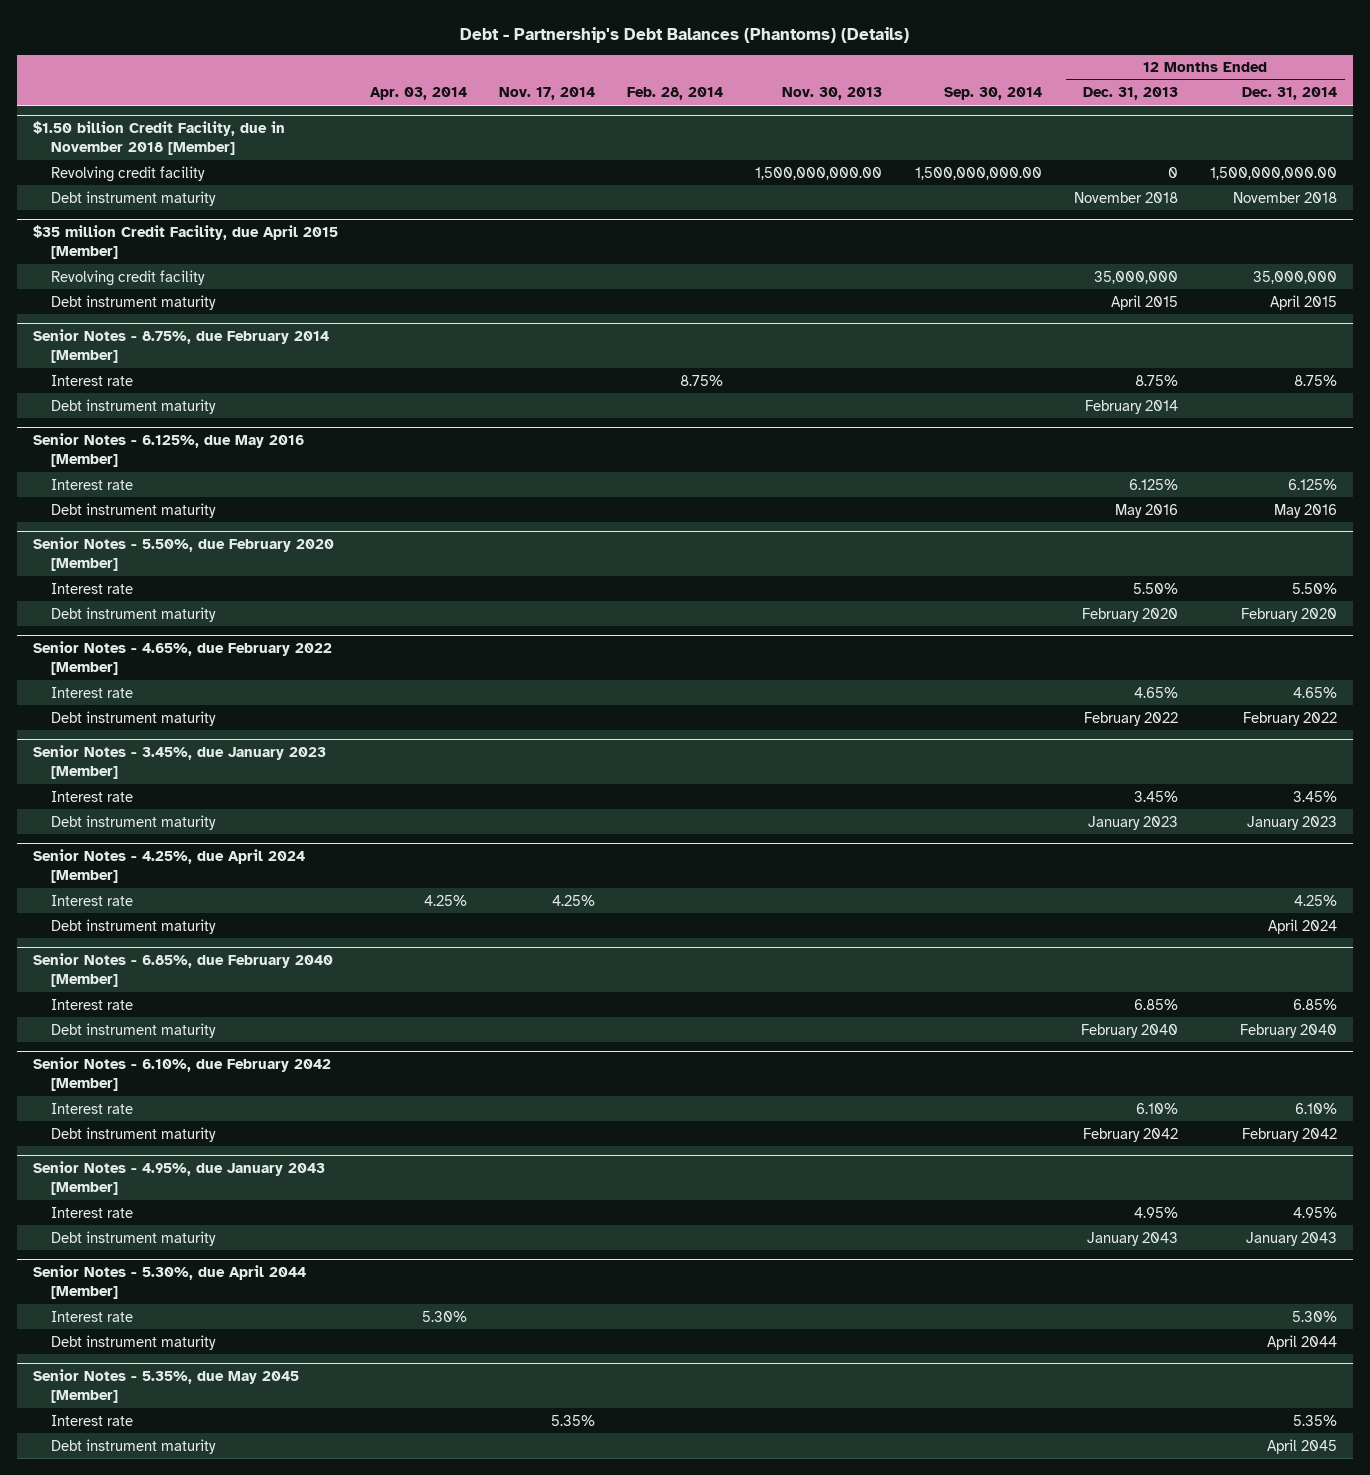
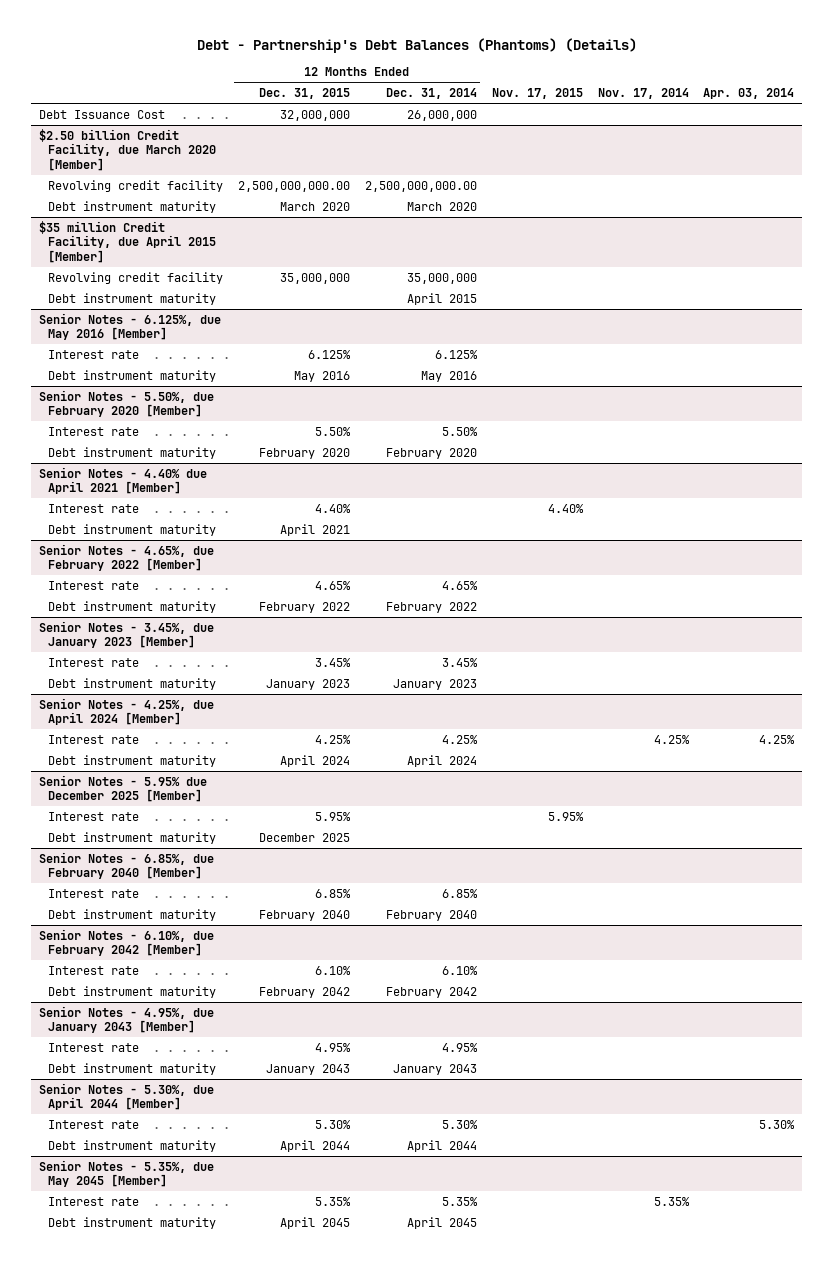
- | Apr. 03, 2014 | Nov. 17, 2014 | Feb. 28, 2014 | Nov. 30, 2013 | Sep. 30, 2014 | 12 Months Ended Dec. 31, 2013 | 12 Months Ended Dec. 31, 2014
+ | 12 Months Ended Dec. 31, 2015 | 12 Months Ended Dec. 31, 2014 | Nov. 17, 2015 | Nov. 17, 2014 | Apr. 03, 2014
- $1.50 billion Credit Facility, due in November 2018 [Member]
- Revolving credit facility | | | | 1,500,000,000.00 | 1,500,000,000.00 | 0 | 1,500,000,000.00
- Debt instrument maturity | | | | | | November 2018 | November 2018
+ Debt Issuance Cost | 32,000,000 | 26,000,000 | | |
+ $2.50 billion Credit Facility, due March 2020 [Member]
+ Revolving credit facility | 2,500,000,000.00 | 2,500,000,000.00 | | |
+ Debt instrument maturity | March 2020 | March 2020 | | |
- Senior Notes - 8.75%, due February 2014 [Member]
- Interest rate | | | 8.75% | | | 8.75% | 8.75%
- Debt instrument maturity | | | | | | February 2014 |
+ Senior Notes - 4.40% due April 2021 [Member]
+ Interest rate | 4.40% | | 4.40% | |
+ Debt instrument maturity | April 2021 | | | |
+ Senior Notes - 5.95% due December 2025 [Member]
+ Interest rate | 5.95% | | 5.95% | |
+ Debt instrument maturity | December 2025 | | | |

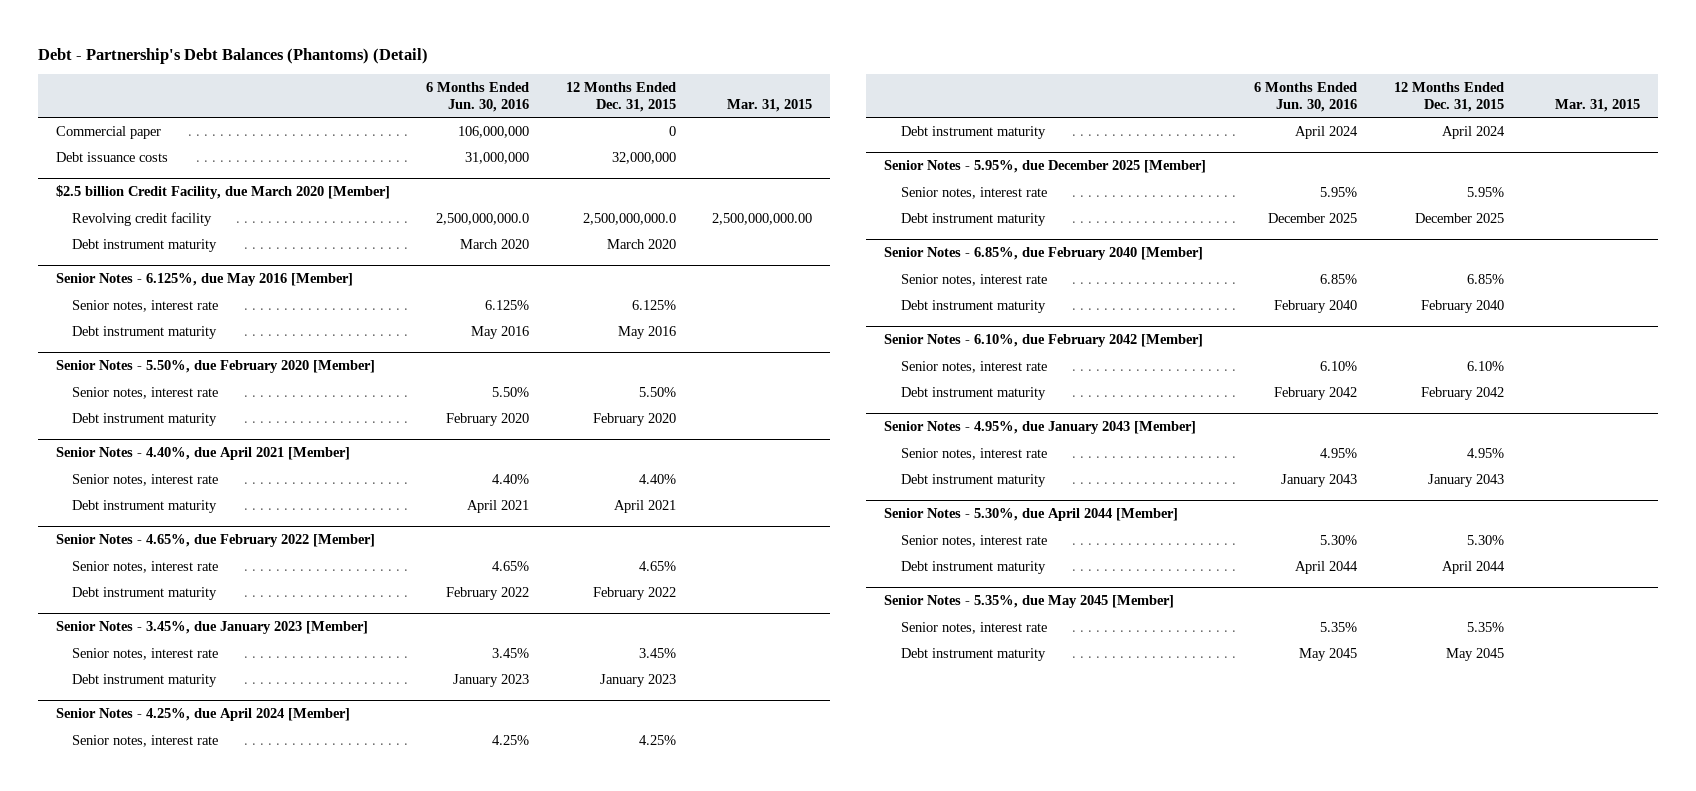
- Debt - Partnership's Debt Balances (Phantoms) (Details)
+ Debt - Partnership's Debt Balances (Phantoms) (Detail)
- | 12 Months Ended Dec. 31, 2015 | 12 Months Ended Dec. 31, 2014 | Nov. 17, 2015 | Nov. 17, 2014 | Apr. 03, 2014
+ | 6 Months Ended Jun. 30, 2016 | 12 Months Ended Dec. 31, 2015 | Mar. 31, 2015
- Debt Issuance Cost | 32,000,000 | 26,000,000 | | |
- $2.50 billion Credit Facility, due March 2020 [Member]
- Revolving credit facility | 2,500,000,000.00 | 2,500,000,000.00 | | |
+ Commercial paper | 106,000,000 | 0 |
+ Debt issuance costs | 31,000,000 | 32,000,000 |
+ $2.5 billion Credit Facility, due March 2020 [Member]
+ Revolving credit facility | 2,500,000,000.0 | 2,500,000,000.0 | 2,500,000,000.00
- $35 million Credit Facility, due April 2015 [Member]
- Revolving credit facility | 35,000,000 | 35,000,000 | | |
- Debt instrument maturity | | April 2015 | | |
@ Senior Notes - 6.125%, due May 2016 [Member]
- Interest rate | 6.125% | 6.125% | | |
+ Senior notes, interest rate | 6.125% | 6.125% |
@ Senior Notes - 5.50%, due February 2020 [Member]
- Interest rate | 5.50% | 5.50% | | |
+ Senior notes, interest rate | 5.50% | 5.50% |
- Senior Notes - 4.40% due April 2021 [Member]
- Interest rate | 4.40% | | 4.40% | |
+ Senior Notes - 4.40%, due April 2021 [Member]
+ Senior notes, interest rate | 4.40% | 4.40% |
@ Senior Notes - 4.65%, due February 2022 [Member]
- Interest rate | 4.65% | 4.65% | | |
+ Senior notes, interest rate | 4.65% | 4.65% |
@ Senior Notes - 3.45%, due January 2023 [Member]
- Interest rate | 3.45% | 3.45% | | |
+ Senior notes, interest rate | 3.45% | 3.45% |
@ Senior Notes - 4.25%, due April 2024 [Member]
- Interest rate | 4.25% | 4.25% | | 4.25% | 4.25%
+ Senior notes, interest rate | 4.25% | 4.25% |
- Senior Notes - 5.95% due December 2025 [Member]
- Interest rate | 5.95% | | 5.95% | |
+ Senior Notes - 5.95%, due December 2025 [Member]
+ Senior notes, interest rate | 5.95% | 5.95% |
@ Senior Notes - 6.85%, due February 2040 [Member]
- Interest rate | 6.85% | 6.85% | | |
+ Senior notes, interest rate | 6.85% | 6.85% |
@ Senior Notes - 6.10%, due February 2042 [Member]
- Interest rate | 6.10% | 6.10% | | |
+ Senior notes, interest rate | 6.10% | 6.10% |
@ Senior Notes - 4.95%, due January 2043 [Member]
- Interest rate | 4.95% | 4.95% | | |
+ Senior notes, interest rate | 4.95% | 4.95% |
@ Senior Notes - 5.30%, due April 2044 [Member]
- Interest rate | 5.30% | 5.30% | | | 5.30%
+ Senior notes, interest rate | 5.30% | 5.30% |
@ Senior Notes - 5.35%, due May 2045 [Member]
- Interest rate | 5.35% | 5.35% | | 5.35% |
- Debt instrument maturity | April 2045 | April 2045 | | |
+ Senior notes, interest rate | 5.35% | 5.35% |
+ Debt instrument maturity | May 2045 | May 2045 |

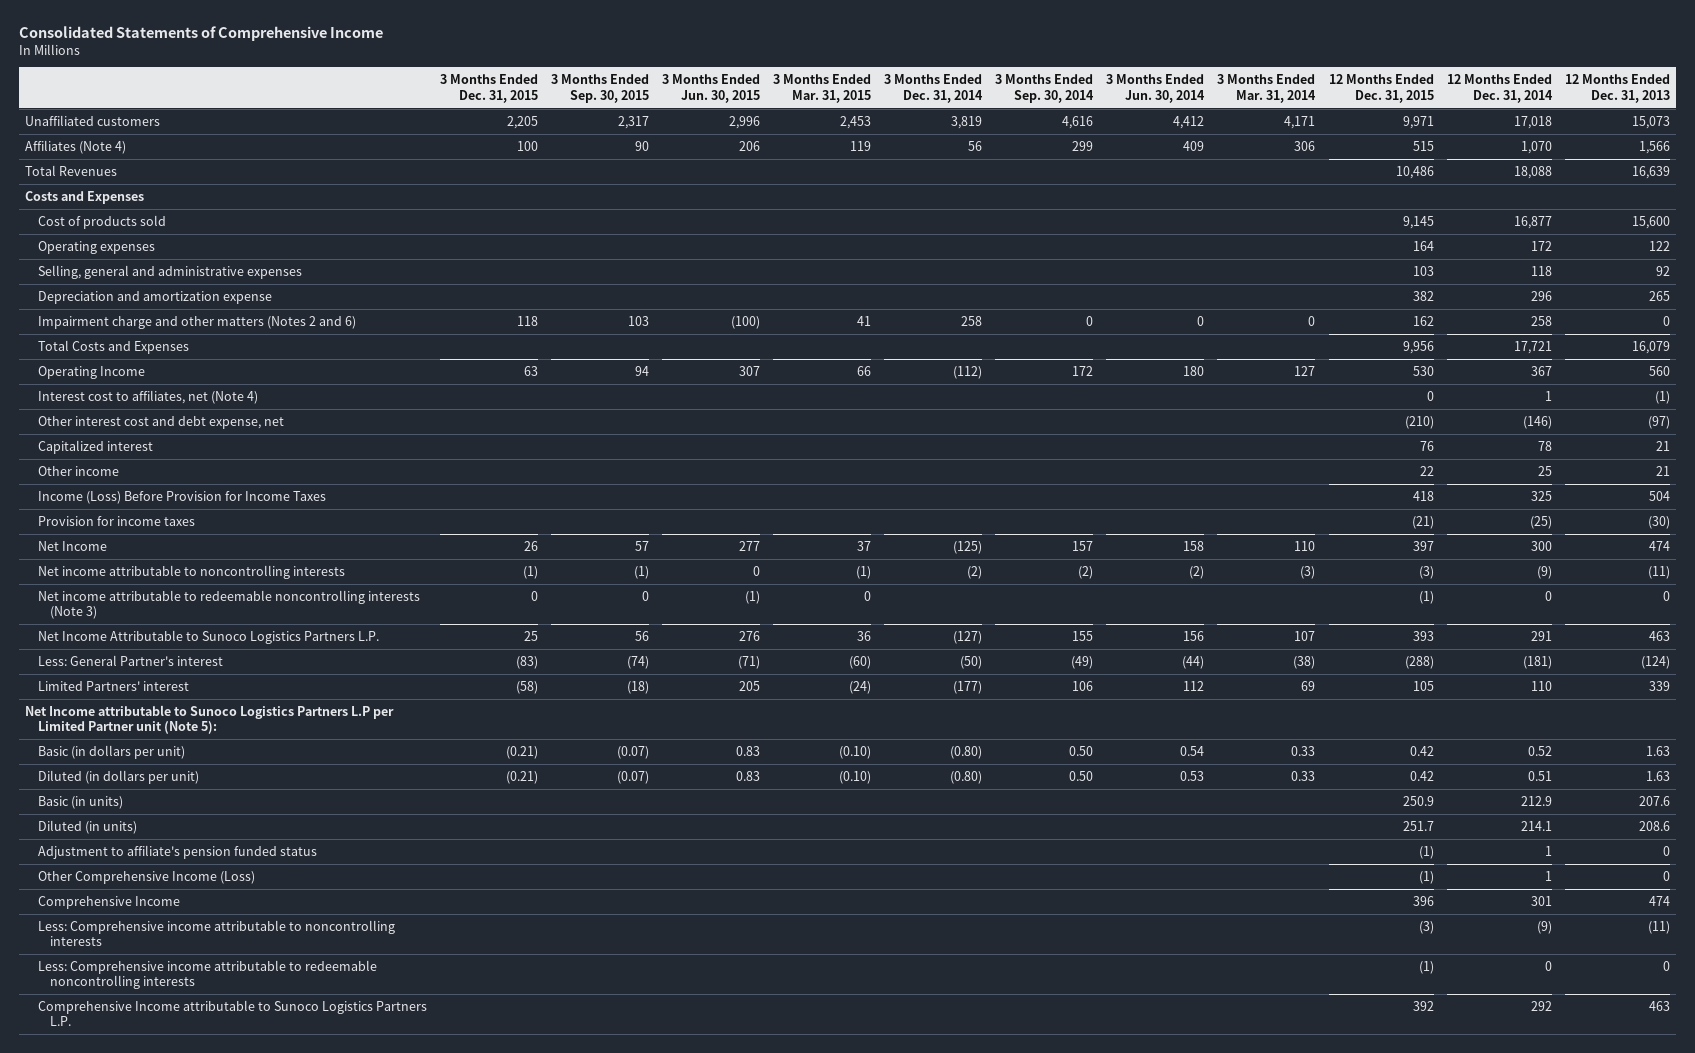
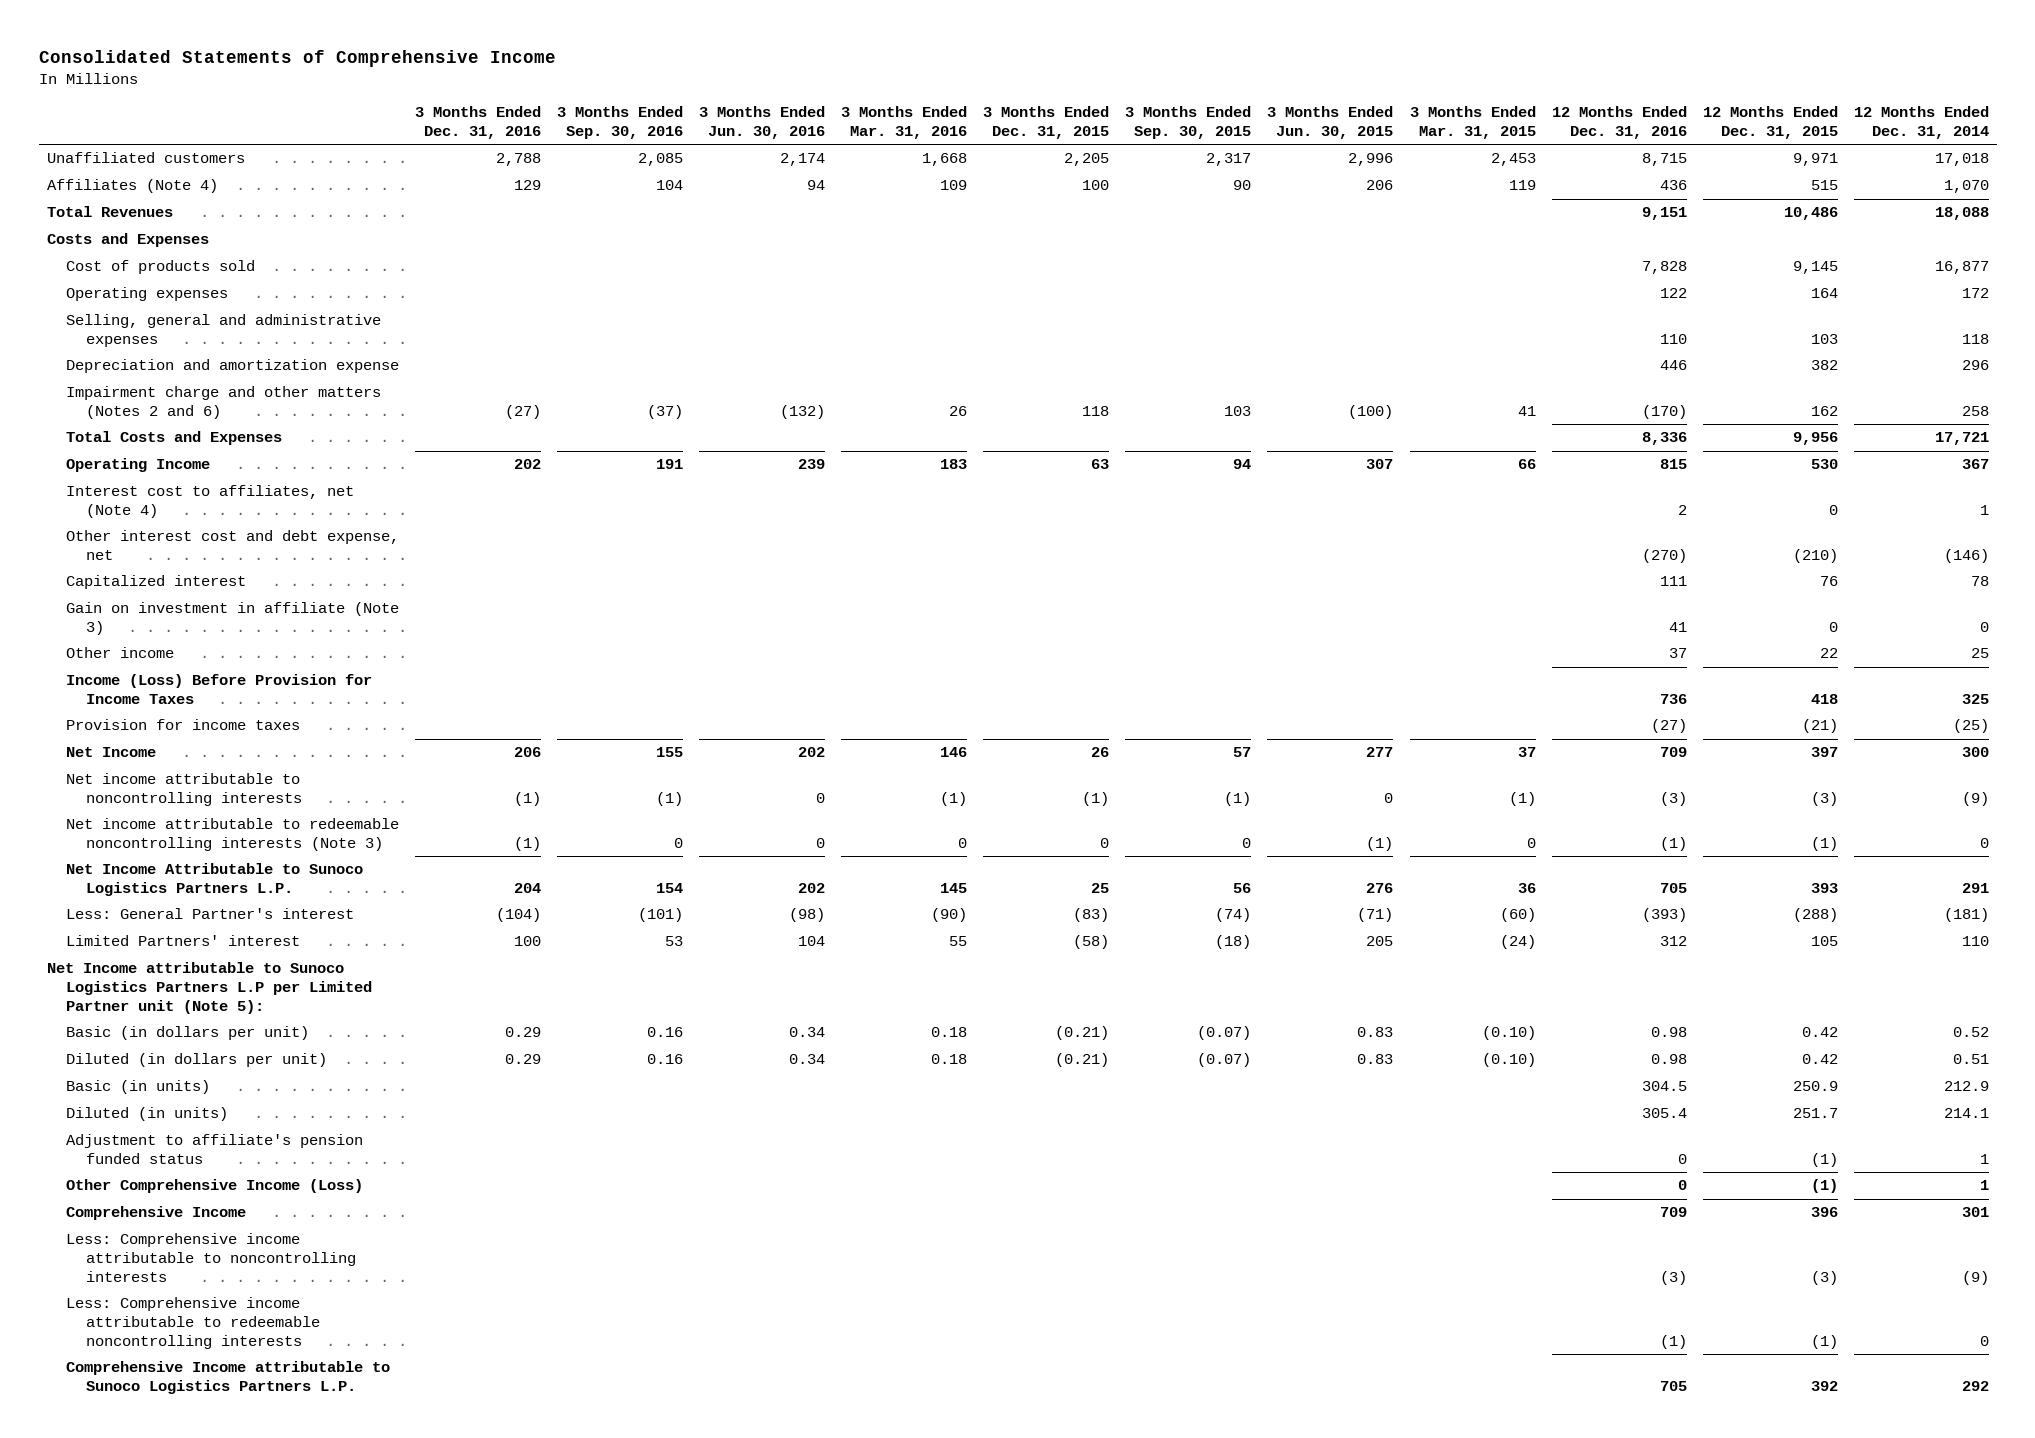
- | 3 Months Ended Dec. 31, 2015 | 3 Months Ended Sep. 30, 2015 | 3 Months Ended Jun. 30, 2015 | 3 Months Ended Mar. 31, 2015 | 3 Months Ended Dec. 31, 2014 | 3 Months Ended Sep. 30, 2014 | 3 Months Ended Jun. 30, 2014 | 3 Months Ended Mar. 31, 2014 | 12 Months Ended Dec. 31, 2015 | 12 Months Ended Dec. 31, 2014 | 12 Months Ended Dec. 31, 2013
+ | 3 Months Ended Dec. 31, 2016 | 3 Months Ended Sep. 30, 2016 | 3 Months Ended Jun. 30, 2016 | 3 Months Ended Mar. 31, 2016 | 3 Months Ended Dec. 31, 2015 | 3 Months Ended Sep. 30, 2015 | 3 Months Ended Jun. 30, 2015 | 3 Months Ended Mar. 31, 2015 | 12 Months Ended Dec. 31, 2016 | 12 Months Ended Dec. 31, 2015 | 12 Months Ended Dec. 31, 2014
+ Gain on investment in affiliate (Note 3) | | | | | | | | | 41 | 0 | 0

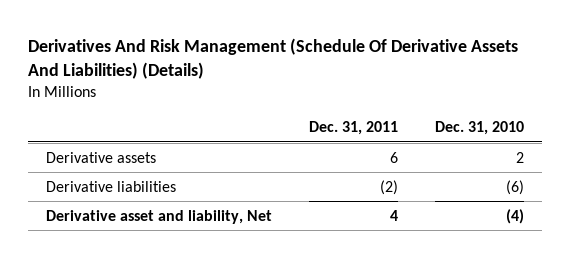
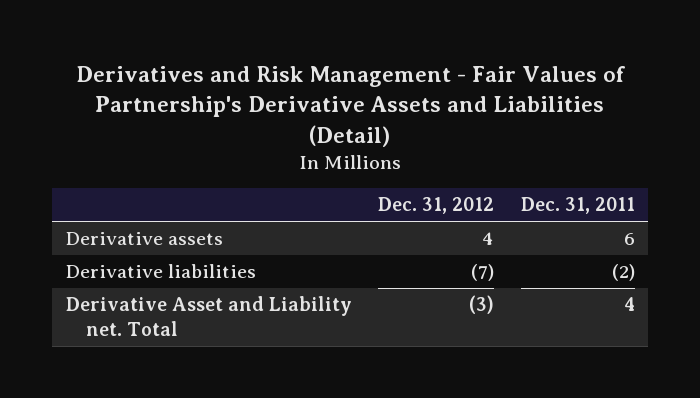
- Derivatives And Risk Management (Schedule Of Derivative Assets And Liabilities) (Details)
+ Derivatives and Risk Management - Fair Values of Partnership's Derivative Assets and Liabilities (Detail)
- | Dec. 31, 2011 | Dec. 31, 2010
+ | Dec. 31, 2012 | Dec. 31, 2011
- Derivative asset and liability, Net | 4 | (4)
+ Derivative Asset and Liability net. Total | (3) | 4

